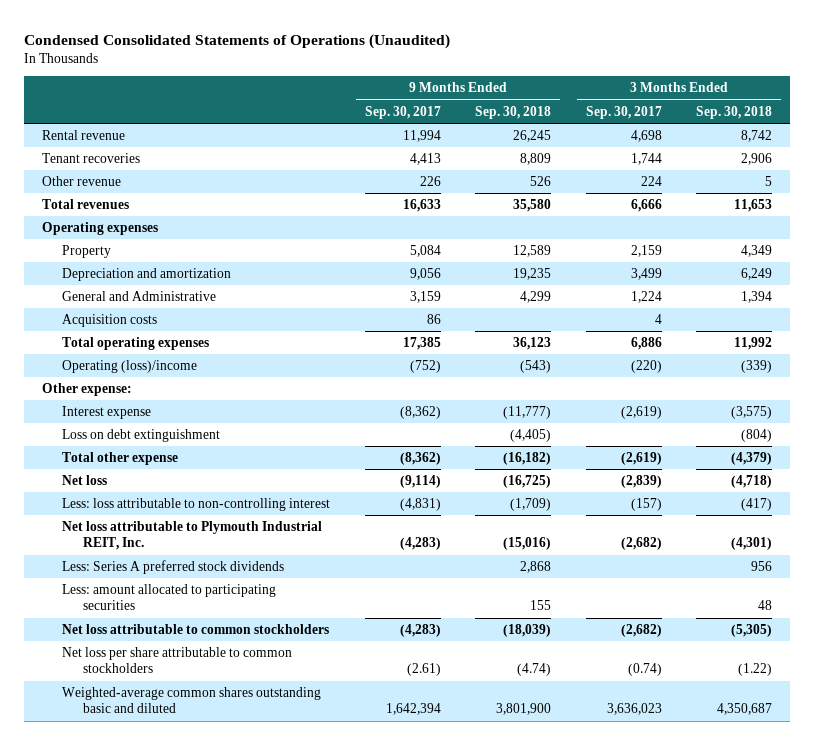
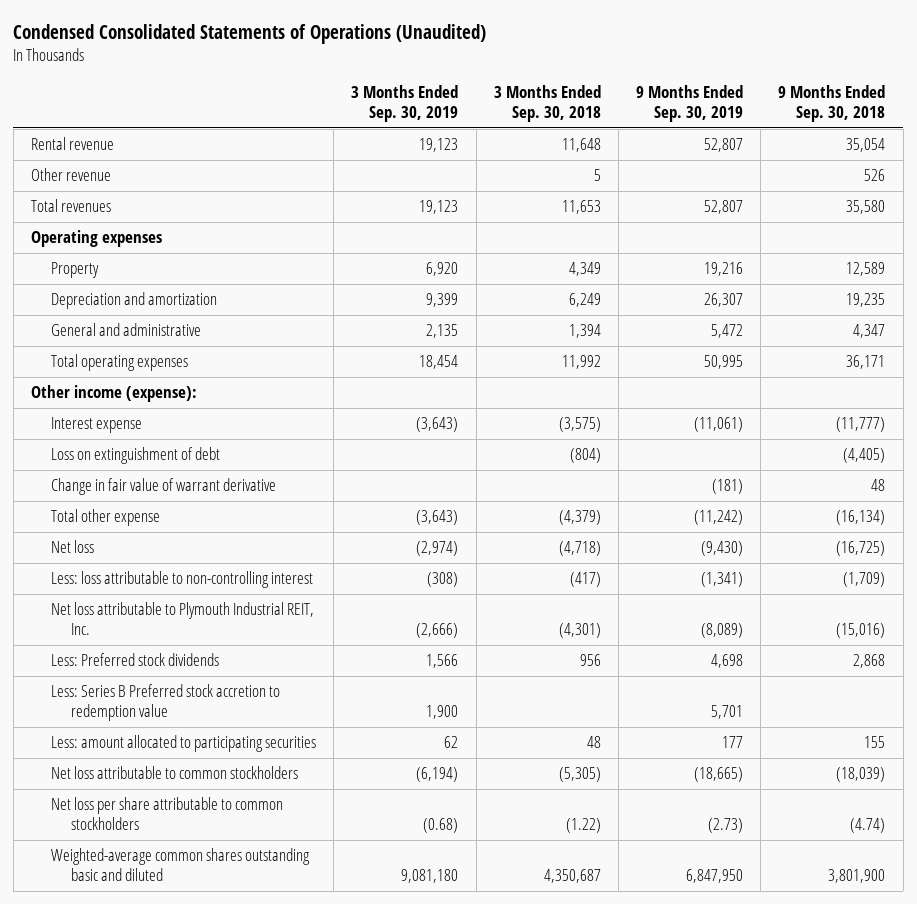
- | 9 Months Ended Sep. 30, 2017 | 9 Months Ended Sep. 30, 2018 | 3 Months Ended Sep. 30, 2017 | 3 Months Ended Sep. 30, 2018
+ | 3 Months Ended Sep. 30, 2019 | 3 Months Ended Sep. 30, 2018 | 9 Months Ended Sep. 30, 2019 | 9 Months Ended Sep. 30, 2018
- Rental revenue | 11,994 | 26,245 | 4,698 | 8,742
- Tenant recoveries | 4,413 | 8,809 | 1,744 | 2,906
+ Rental revenue | 19,123 | 11,648 | 52,807 | 35,054
- General and Administrative | 3,159 | 4,299 | 1,224 | 1,394
- Acquisition costs | 86 | | 4 |
- Total operating expenses | 17,385 | 36,123 | 6,886 | 11,992
- Operating (loss)/income | (752) | (543) | (220) | (339)
- Other expense:
+ General and administrative | 2,135 | 1,394 | 5,472 | 4,347
+ Total operating expenses | 18,454 | 11,992 | 50,995 | 36,171
+ Other income (expense):
- Loss on debt extinguishment | | (4,405) | | (804)
- Total other expense | (8,362) | (16,182) | (2,619) | (4,379)
+ Loss on extinguishment of debt | | (804) | | (4,405)
+ Change in fair value of warrant derivative | | | (181) | 48
+ Total other expense | (3,643) | (4,379) | (11,242) | (16,134)
- Less: Series A preferred stock dividends | | 2,868 | | 956
+ Less: Preferred stock dividends | 1,566 | 956 | 4,698 | 2,868
+ Less: Series B Preferred stock accretion to redemption value | 1,900 | | 5,701 |

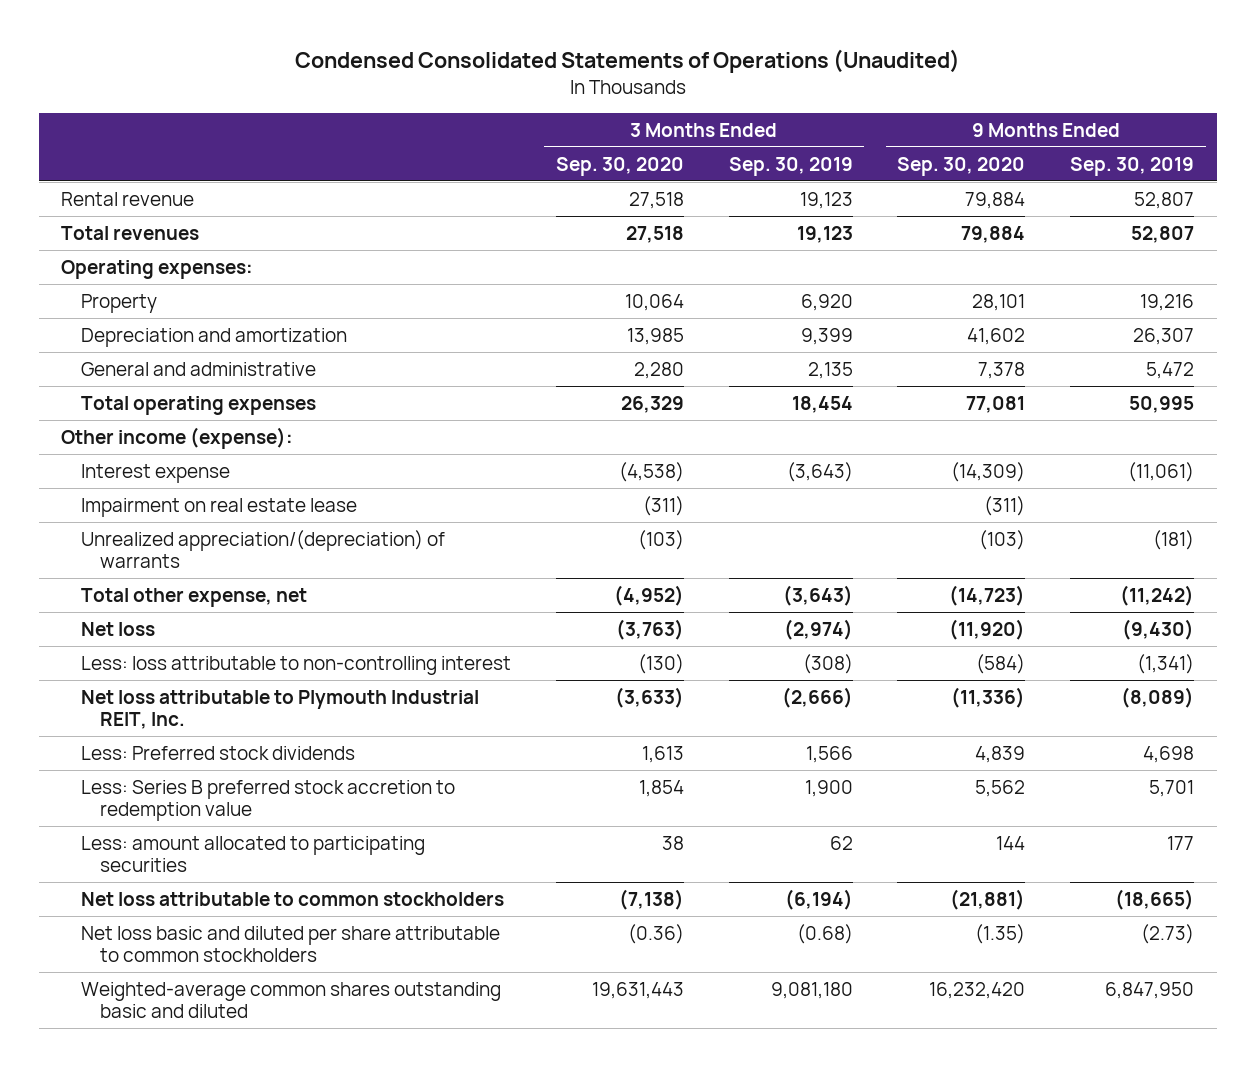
- | 3 Months Ended Sep. 30, 2019 | 3 Months Ended Sep. 30, 2018 | 9 Months Ended Sep. 30, 2019 | 9 Months Ended Sep. 30, 2018
+ | 3 Months Ended Sep. 30, 2020 | 3 Months Ended Sep. 30, 2019 | 9 Months Ended Sep. 30, 2020 | 9 Months Ended Sep. 30, 2019
- Other revenue | | 5 | | 526
- Operating expenses
+ Operating expenses:
- Loss on extinguishment of debt | | (804) | | (4,405)
- Change in fair value of warrant derivative | | | (181) | 48
- Total other expense | (3,643) | (4,379) | (11,242) | (16,134)
+ Impairment on real estate lease | (311) | | (311) |
+ Unrealized appreciation/(depreciation) of warrants | (103) | | (103) | (181)
+ Total other expense, net | (4,952) | (3,643) | (14,723) | (11,242)
- Less: Series B Preferred stock accretion to redemption value | 1,900 | | 5,701 |
+ Less: Series B preferred stock accretion to redemption value | 1,854 | 1,900 | 5,562 | 5,701
- Net loss per share attributable to common stockholders | (0.68) | (1.22) | (2.73) | (4.74)
+ Net loss basic and diluted per share attributable to common stockholders | (0.36) | (0.68) | (1.35) | (2.73)

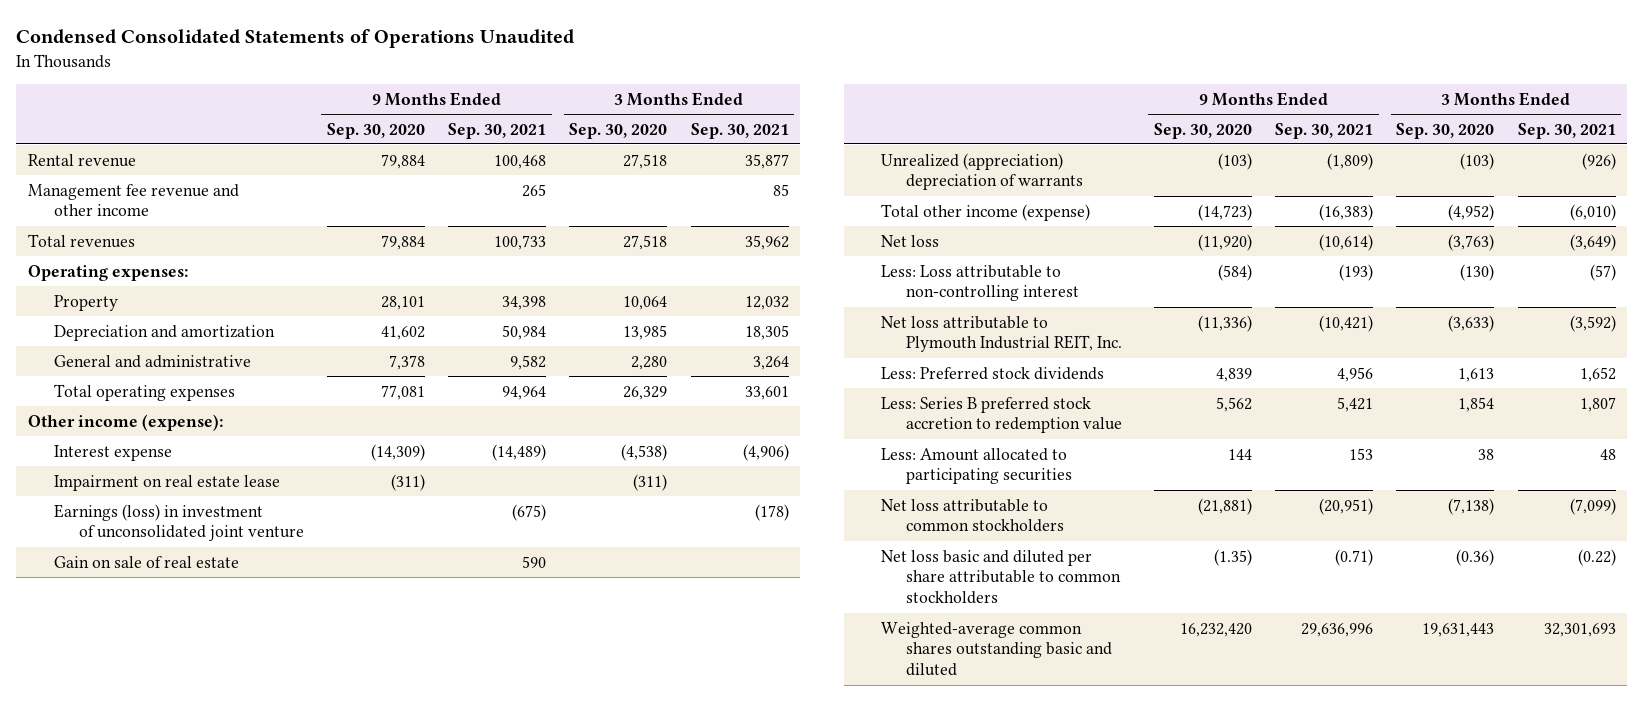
- Condensed Consolidated Statements of Operations (Unaudited)
+ Condensed Consolidated Statements of Operations Unaudited
- | 3 Months Ended Sep. 30, 2020 | 3 Months Ended Sep. 30, 2019 | 9 Months Ended Sep. 30, 2020 | 9 Months Ended Sep. 30, 2019
+ | 9 Months Ended Sep. 30, 2020 | 9 Months Ended Sep. 30, 2021 | 3 Months Ended Sep. 30, 2020 | 3 Months Ended Sep. 30, 2021
+ Management fee revenue and other income | | 265 | | 85
- Unrealized appreciation/(depreciation) of warrants | (103) | | (103) | (181)
- Total other expense, net | (4,952) | (3,643) | (14,723) | (11,242)
+ Earnings (loss) in investment of unconsolidated joint venture | | (675) | | (178)
+ Gain on sale of real estate | | 590 | |
+ Unrealized (appreciation) depreciation of warrants | (103) | (1,809) | (103) | (926)
+ Total other income (expense) | (14,723) | (16,383) | (4,952) | (6,010)
- Less: loss attributable to non-controlling interest | (130) | (308) | (584) | (1,341)
+ Less: Loss attributable to non-controlling interest | (584) | (193) | (130) | (57)
- Less: amount allocated to participating securities | 38 | 62 | 144 | 177
+ Less: Amount allocated to participating securities | 144 | 153 | 38 | 48

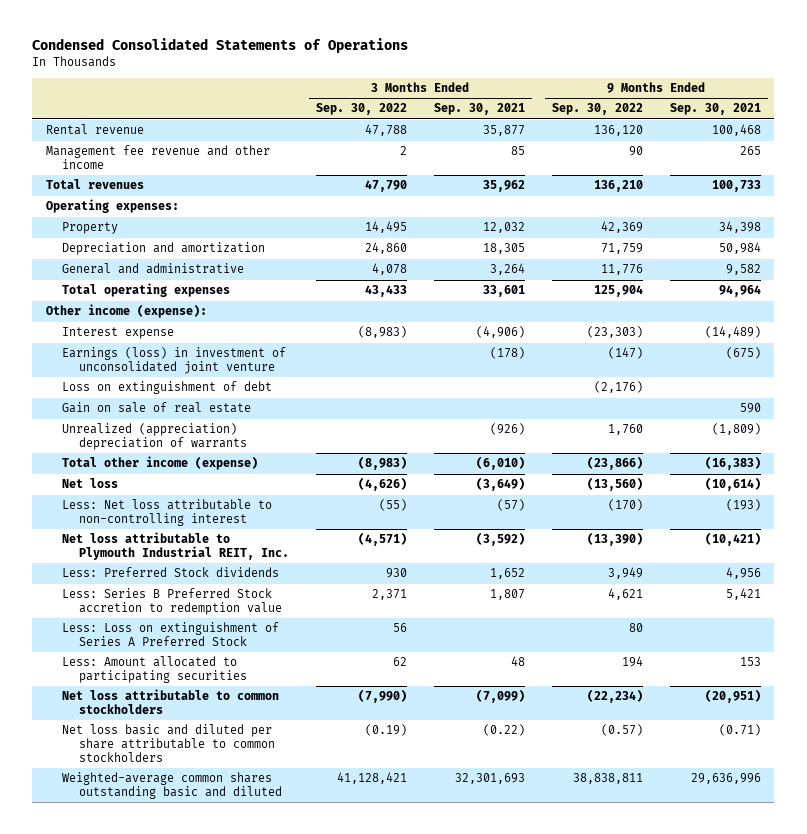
- Condensed Consolidated Statements of Operations Unaudited
+ Condensed Consolidated Statements of Operations
- | 9 Months Ended Sep. 30, 2020 | 9 Months Ended Sep. 30, 2021 | 3 Months Ended Sep. 30, 2020 | 3 Months Ended Sep. 30, 2021
+ | 3 Months Ended Sep. 30, 2022 | 3 Months Ended Sep. 30, 2021 | 9 Months Ended Sep. 30, 2022 | 9 Months Ended Sep. 30, 2021
- Impairment on real estate lease | (311) | | (311) |
+ Loss on extinguishment of debt | | | (2,176) |
- Less: Loss attributable to non-controlling interest | (584) | (193) | (130) | (57)
+ Less: Net loss attributable to non-controlling interest | (55) | (57) | (170) | (193)
- Less: Preferred stock dividends | 4,839 | 4,956 | 1,613 | 1,652
- Less: Series B preferred stock accretion to redemption value | 5,562 | 5,421 | 1,854 | 1,807
+ Less: Preferred Stock dividends | 930 | 1,652 | 3,949 | 4,956
+ Less: Series B Preferred Stock accretion to redemption value | 2,371 | 1,807 | 4,621 | 5,421
+ Less: Loss on extinguishment of Series A Preferred Stock | 56 | | 80 |

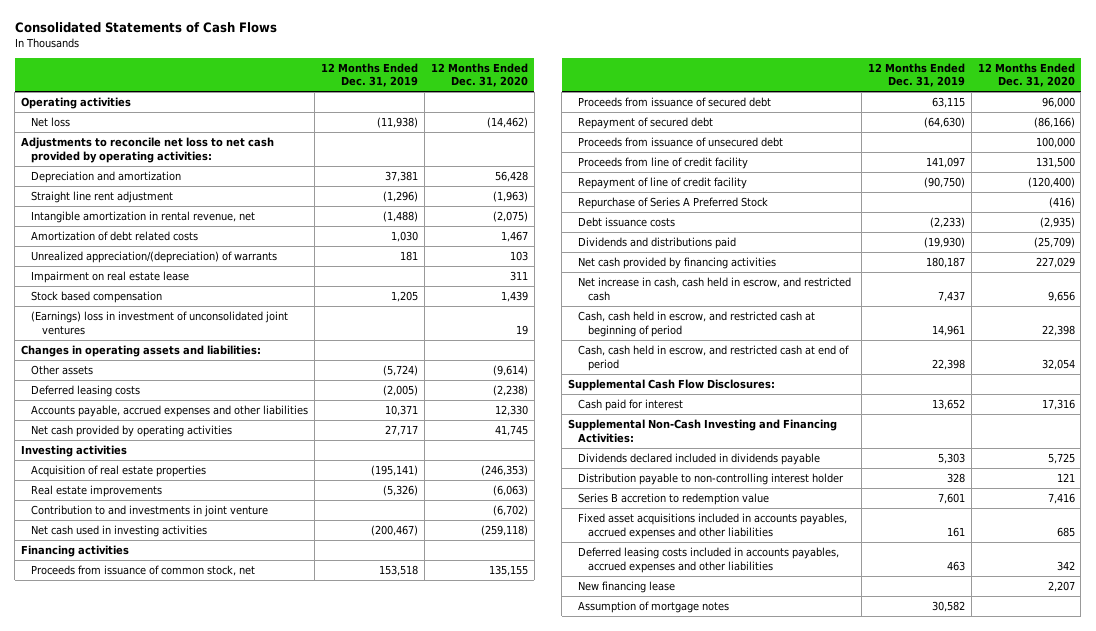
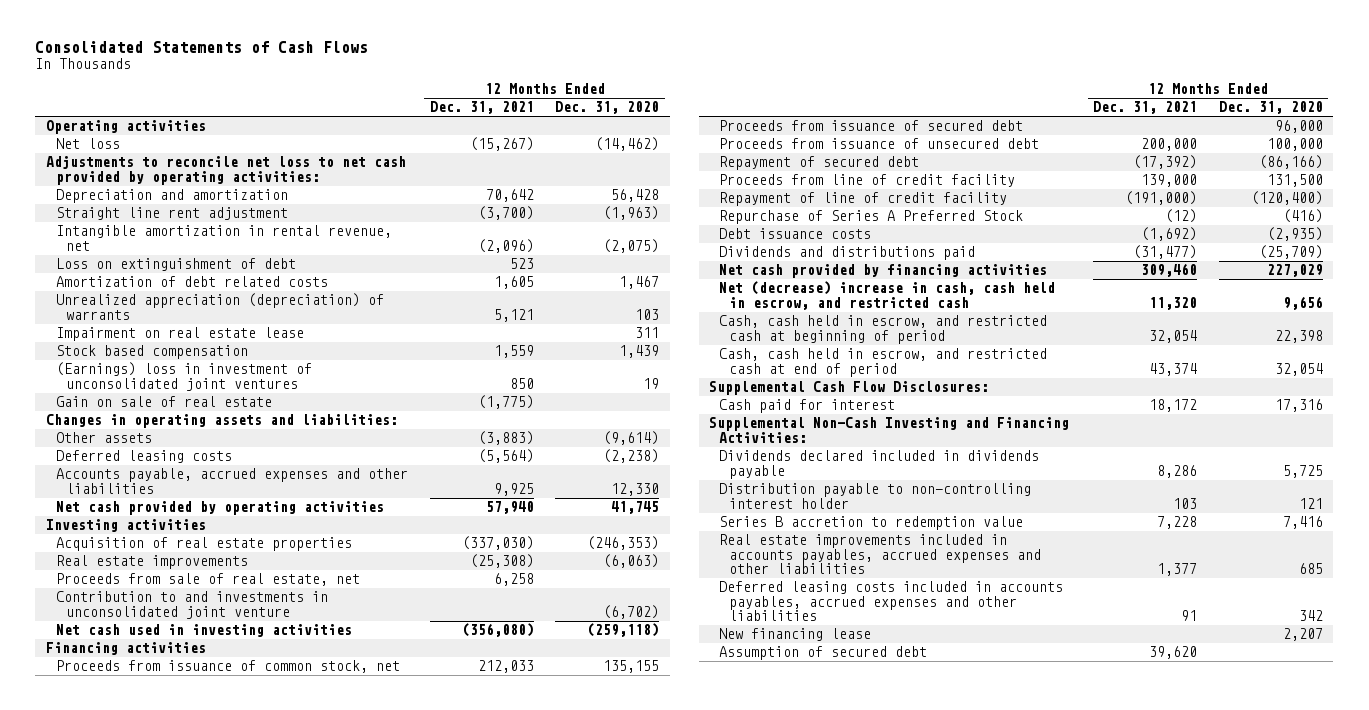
- | 12 Months Ended Dec. 31, 2019 | 12 Months Ended Dec. 31, 2020
+ | 12 Months Ended Dec. 31, 2021 | 12 Months Ended Dec. 31, 2020
+ Loss on extinguishment of debt | 523 |
- Unrealized appreciation/(depreciation) of warrants | 181 | 103
+ Unrealized appreciation (depreciation) of warrants | 5,121 | 103
+ Gain on sale of real estate | (1,775) |
- Contribution to and investments in joint venture | | (6,702)
+ Proceeds from sale of real estate, net | 6,258 |
+ Contribution to and investments in unconsolidated joint venture | | (6,702)
moved down: Repayment of secured debt | (17,392) | (86,166)
- Net increase in cash, cash held in escrow, and restricted cash | 7,437 | 9,656
+ Net (decrease) increase in cash, cash held in escrow, and restricted cash | 11,320 | 9,656
- Fixed asset acquisitions included in accounts payables, accrued expenses and other liabilities | 161 | 685
+ Real estate improvements included in accounts payables, accrued expenses and other liabilities | 1,377 | 685
- Assumption of mortgage notes | 30,582 |
+ Assumption of secured debt | 39,620 |

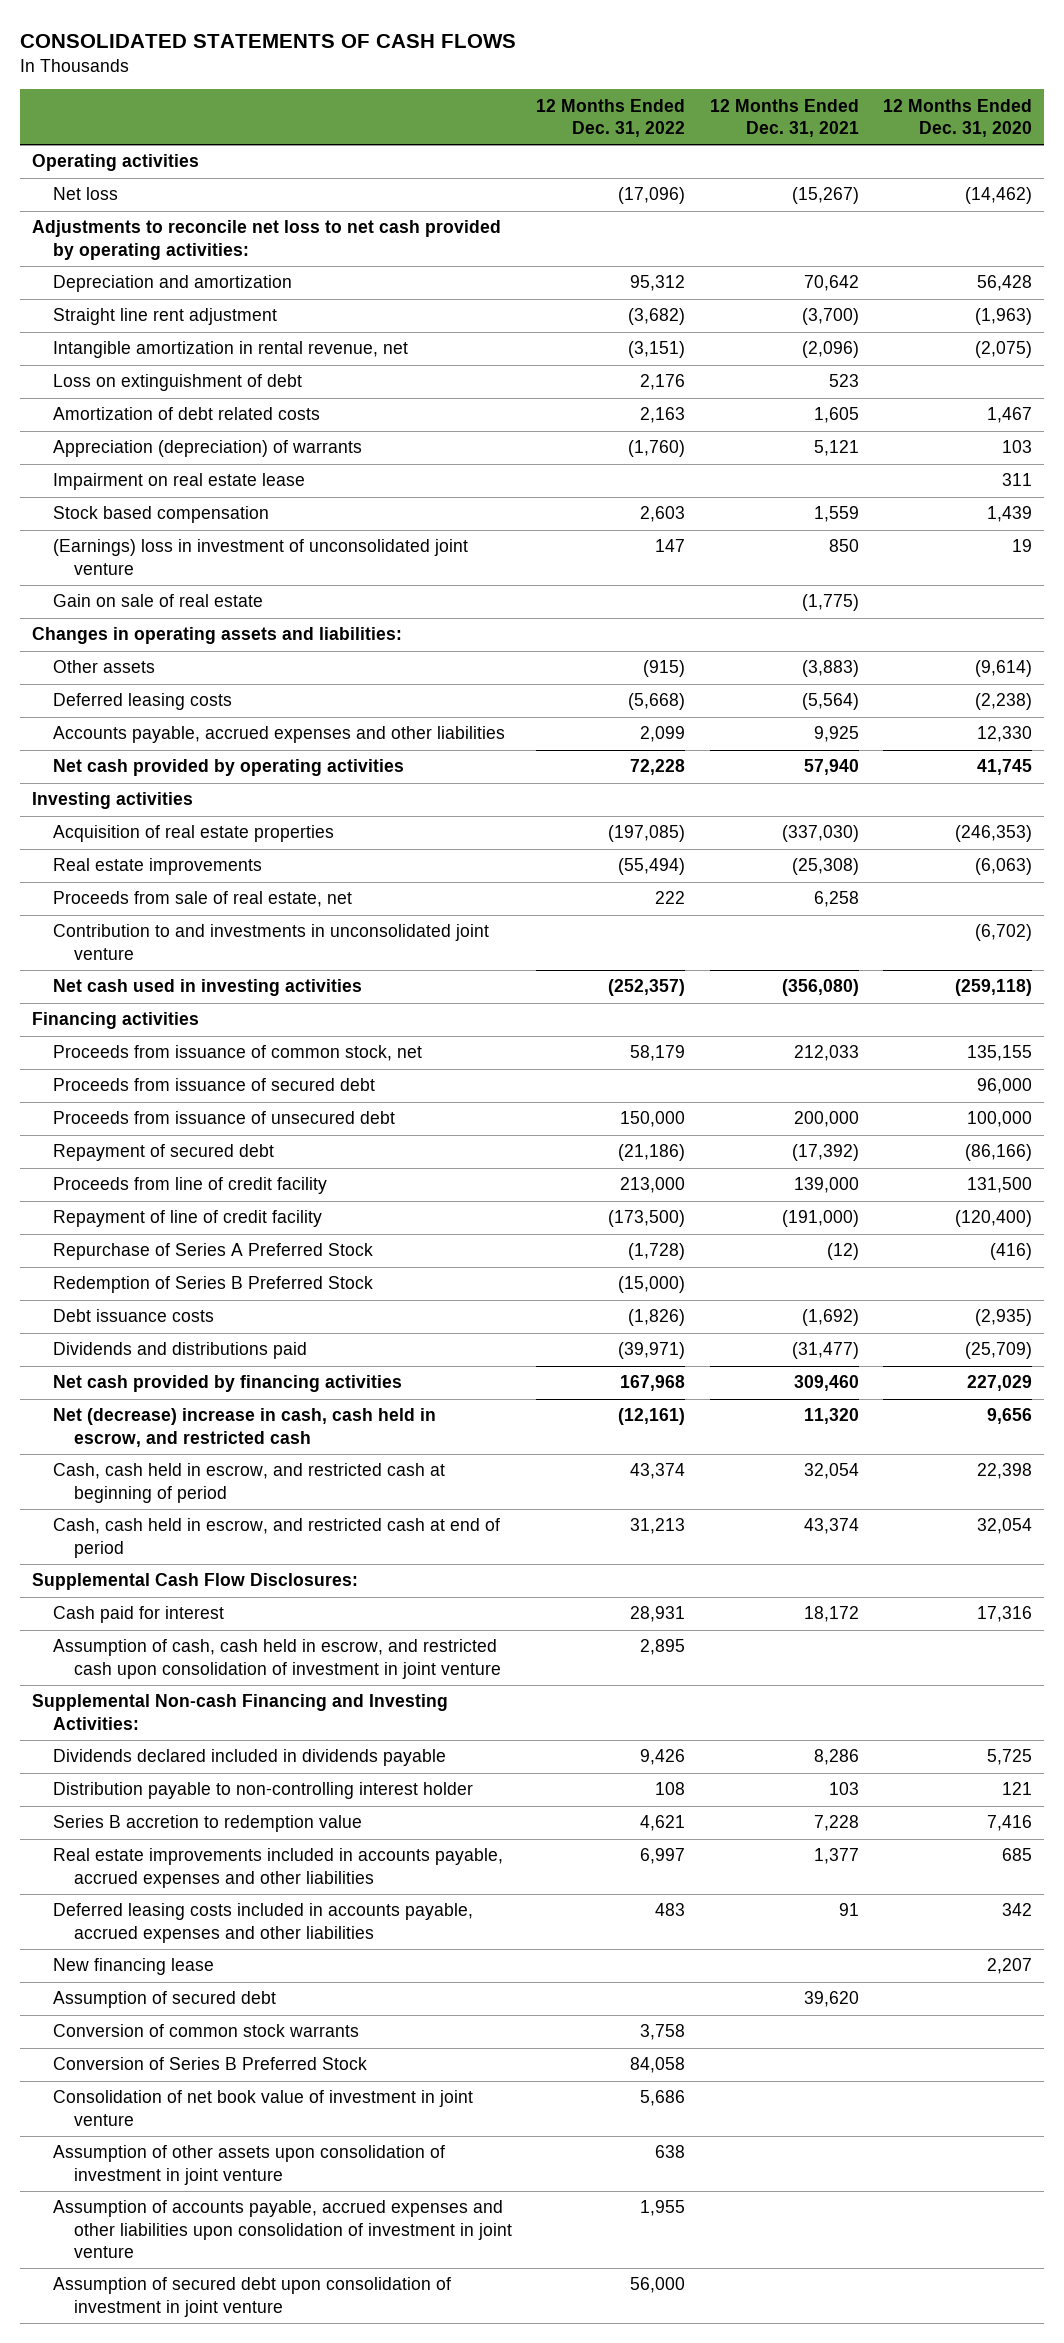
- Consolidated Statements of Cash Flows
+ CONSOLIDATED STATEMENTS OF CASH FLOWS
- | 12 Months Ended Dec. 31, 2021 | 12 Months Ended Dec. 31, 2020
+ | 12 Months Ended Dec. 31, 2022 | 12 Months Ended Dec. 31, 2021 | 12 Months Ended Dec. 31, 2020
- Unrealized appreciation (depreciation) of warrants | 5,121 | 103
+ Appreciation (depreciation) of warrants | (1,760) | 5,121 | 103
- (Earnings) loss in investment of unconsolidated joint ventures | 850 | 19
+ (Earnings) loss in investment of unconsolidated joint venture | 147 | 850 | 19
+ Redemption of Series B Preferred Stock | (15,000) | |
- Supplemental Non-Cash Investing and Financing Activities:
+ Assumption of cash, cash held in escrow, and restricted cash upon consolidation of investment in joint venture | 2,895 | |
+ Supplemental Non-cash Financing and Investing Activities:
- Real estate improvements included in accounts payables, accrued expenses and other liabilities | 1,377 | 685
- Deferred leasing costs included in accounts payables, accrued expenses and other liabilities | 91 | 342
+ Real estate improvements included in accounts payable, accrued expenses and other liabilities | 6,997 | 1,377 | 685
+ Deferred leasing costs included in accounts payable, accrued expenses and other liabilities | 483 | 91 | 342
+ Conversion of common stock warrants | 3,758 | |
+ Conversion of Series B Preferred Stock | 84,058 | |
+ Consolidation of net book value of investment in joint venture | 5,686 | |
+ Assumption of other assets upon consolidation of investment in joint venture | 638 | |
+ Assumption of accounts payable, accrued expenses and other liabilities upon consolidation of investment in joint venture | 1,955 | |
+ Assumption of secured debt upon consolidation of investment in joint venture | 56,000 | |

